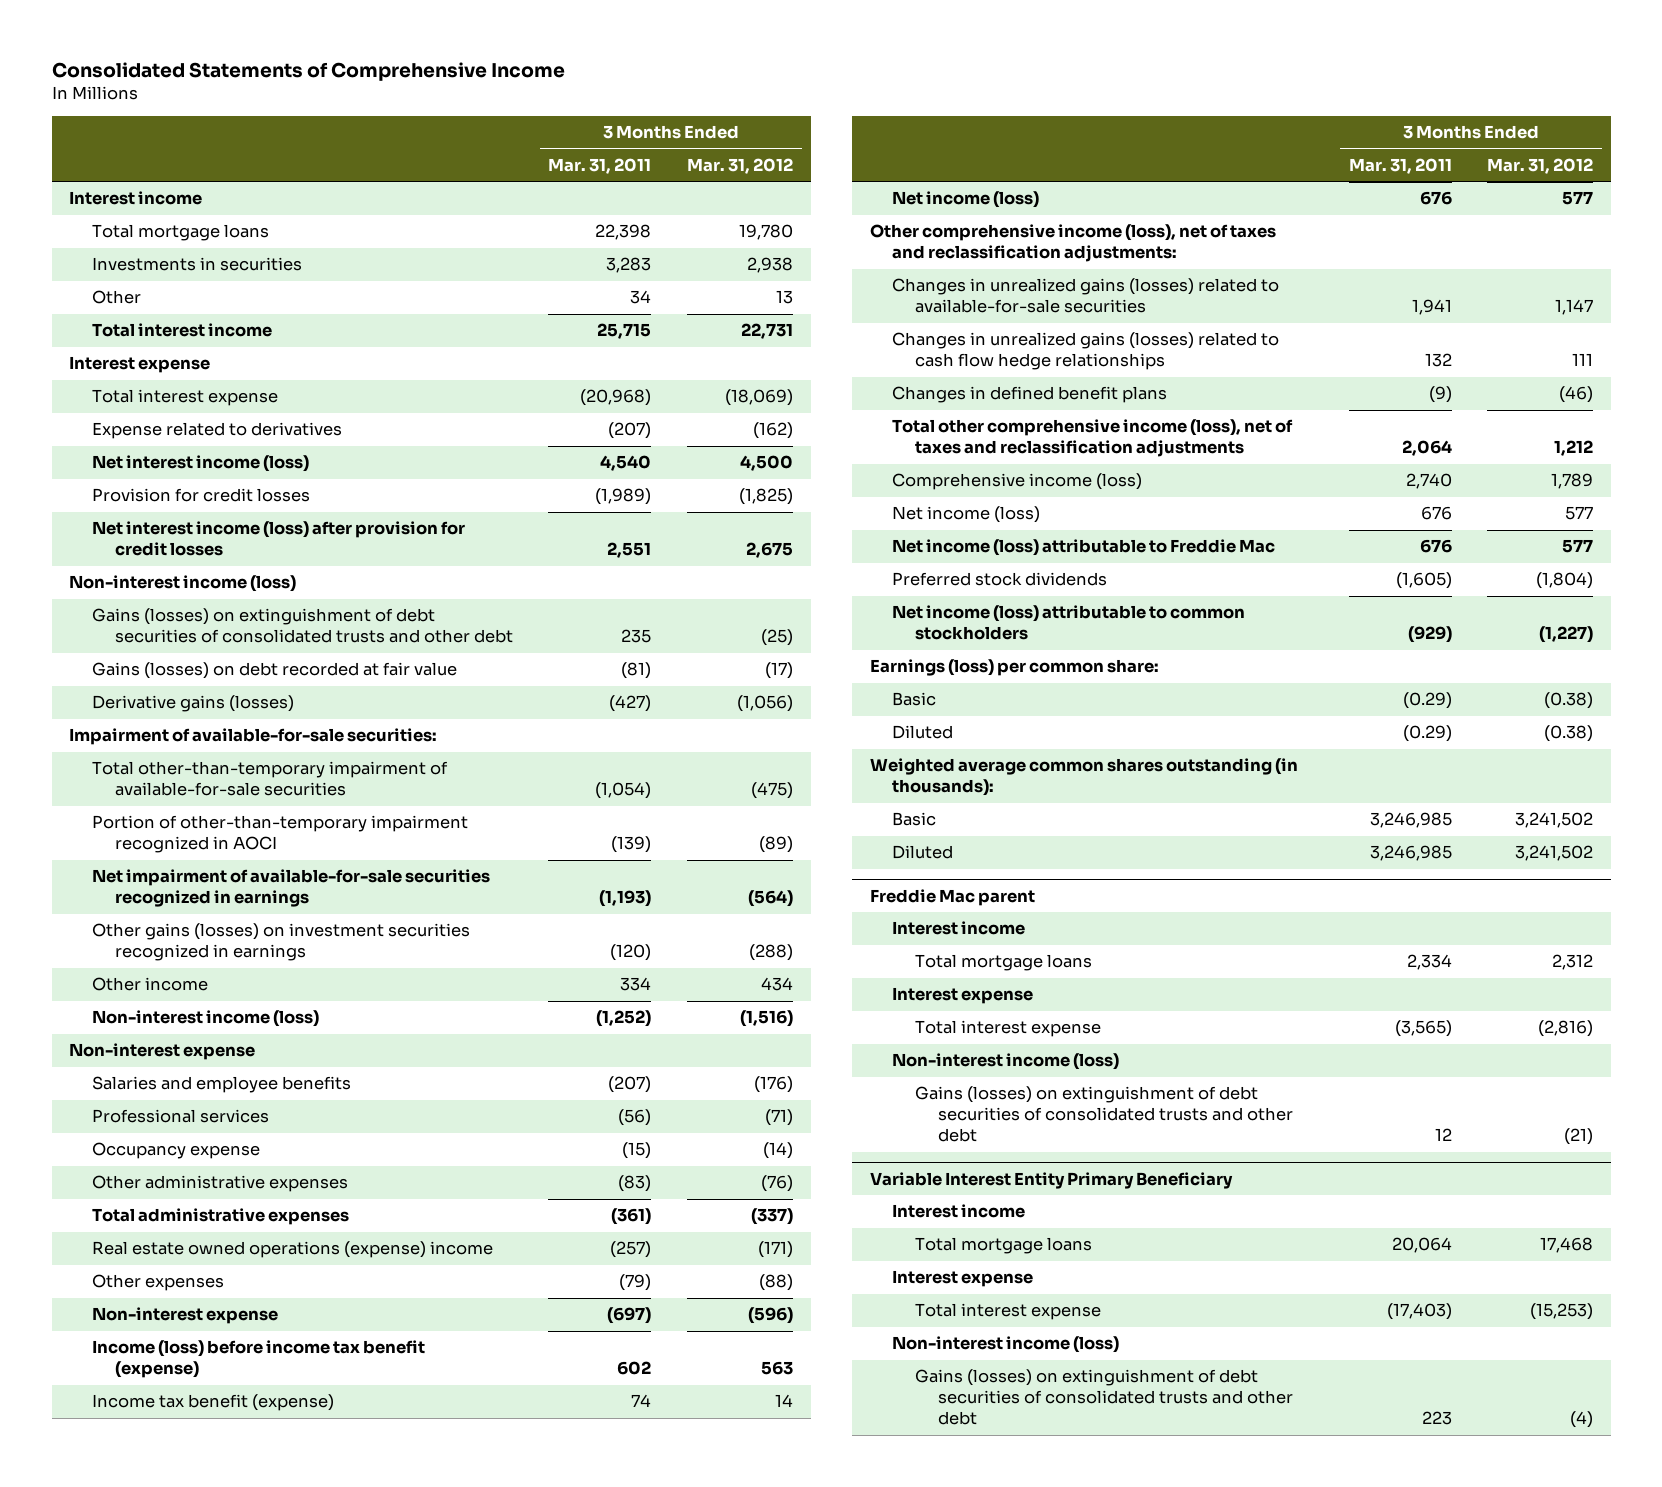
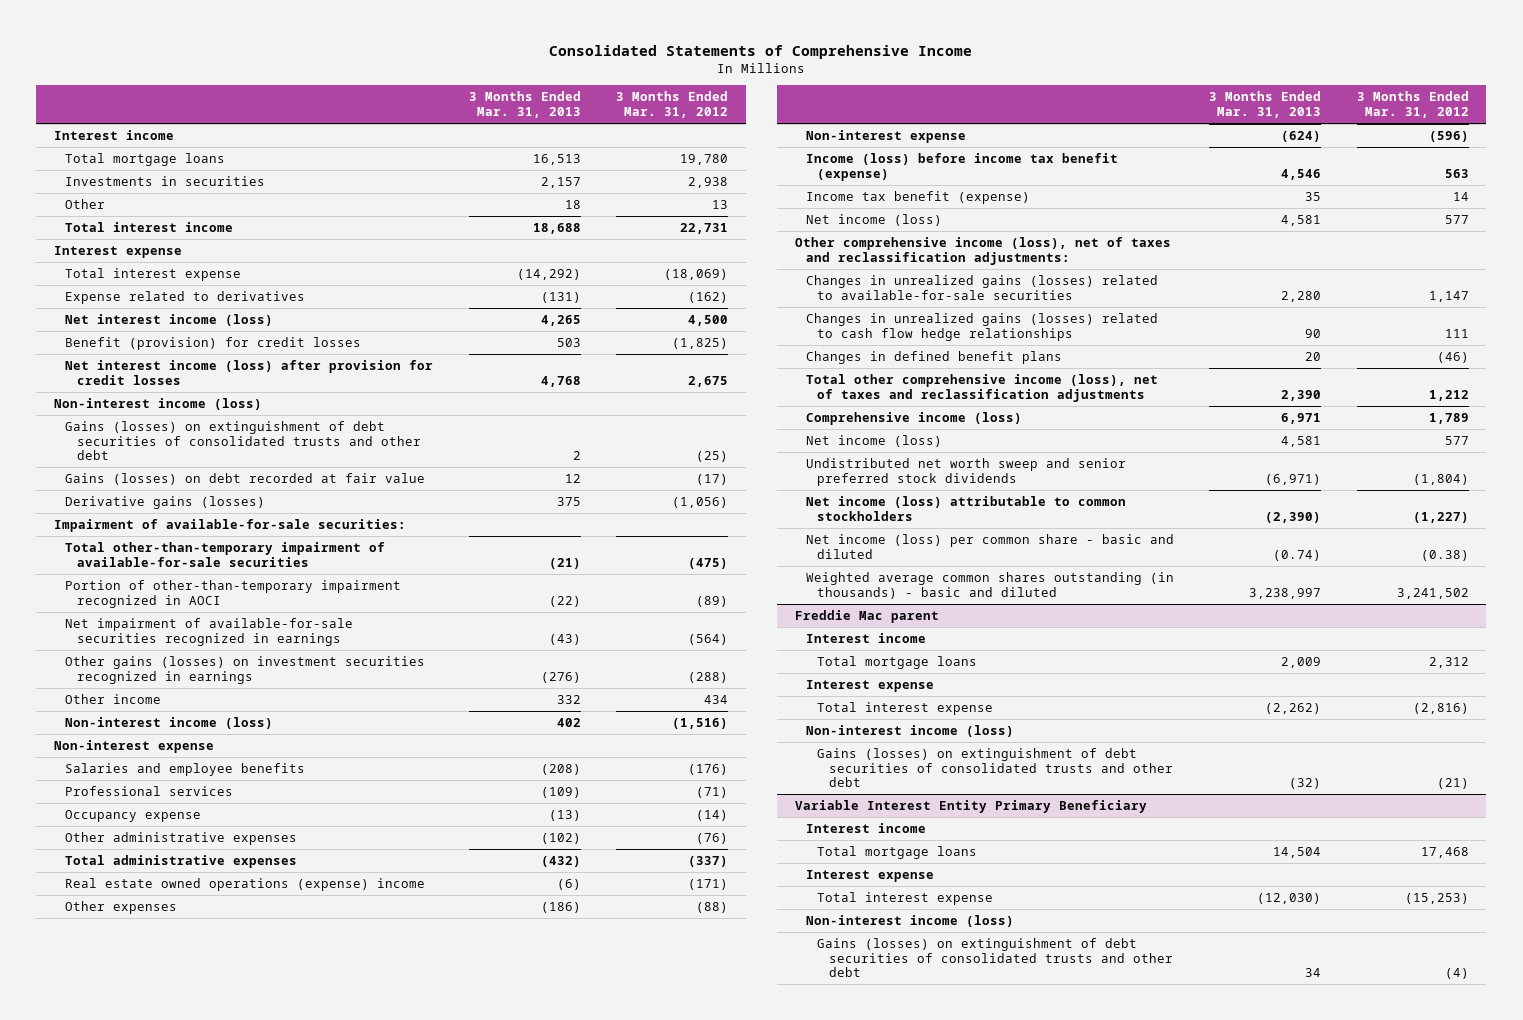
- | 3 Months Ended Mar. 31, 2011 | 3 Months Ended Mar. 31, 2012
+ | 3 Months Ended Mar. 31, 2013 | 3 Months Ended Mar. 31, 2012
- Provision for credit losses | (1,989) | (1,825)
+ Benefit (provision) for credit losses | 503 | (1,825)
- Net income (loss) attributable to Freddie Mac | 676 | 577
- Preferred stock dividends | (1,605) | (1,804)
+ Undistributed net worth sweep and senior preferred stock dividends | (6,971) | (1,804)
- Earnings (loss) per common share:
- Basic | (0.29) | (0.38)
- Diluted | (0.29) | (0.38)
- Weighted average common shares outstanding (in thousands):
- Basic | 3,246,985 | 3,241,502
- Diluted | 3,246,985 | 3,241,502
+ Net income (loss) per common share - basic and diluted | (0.74) | (0.38)
+ Weighted average common shares outstanding (in thousands) - basic and diluted | 3,238,997 | 3,241,502

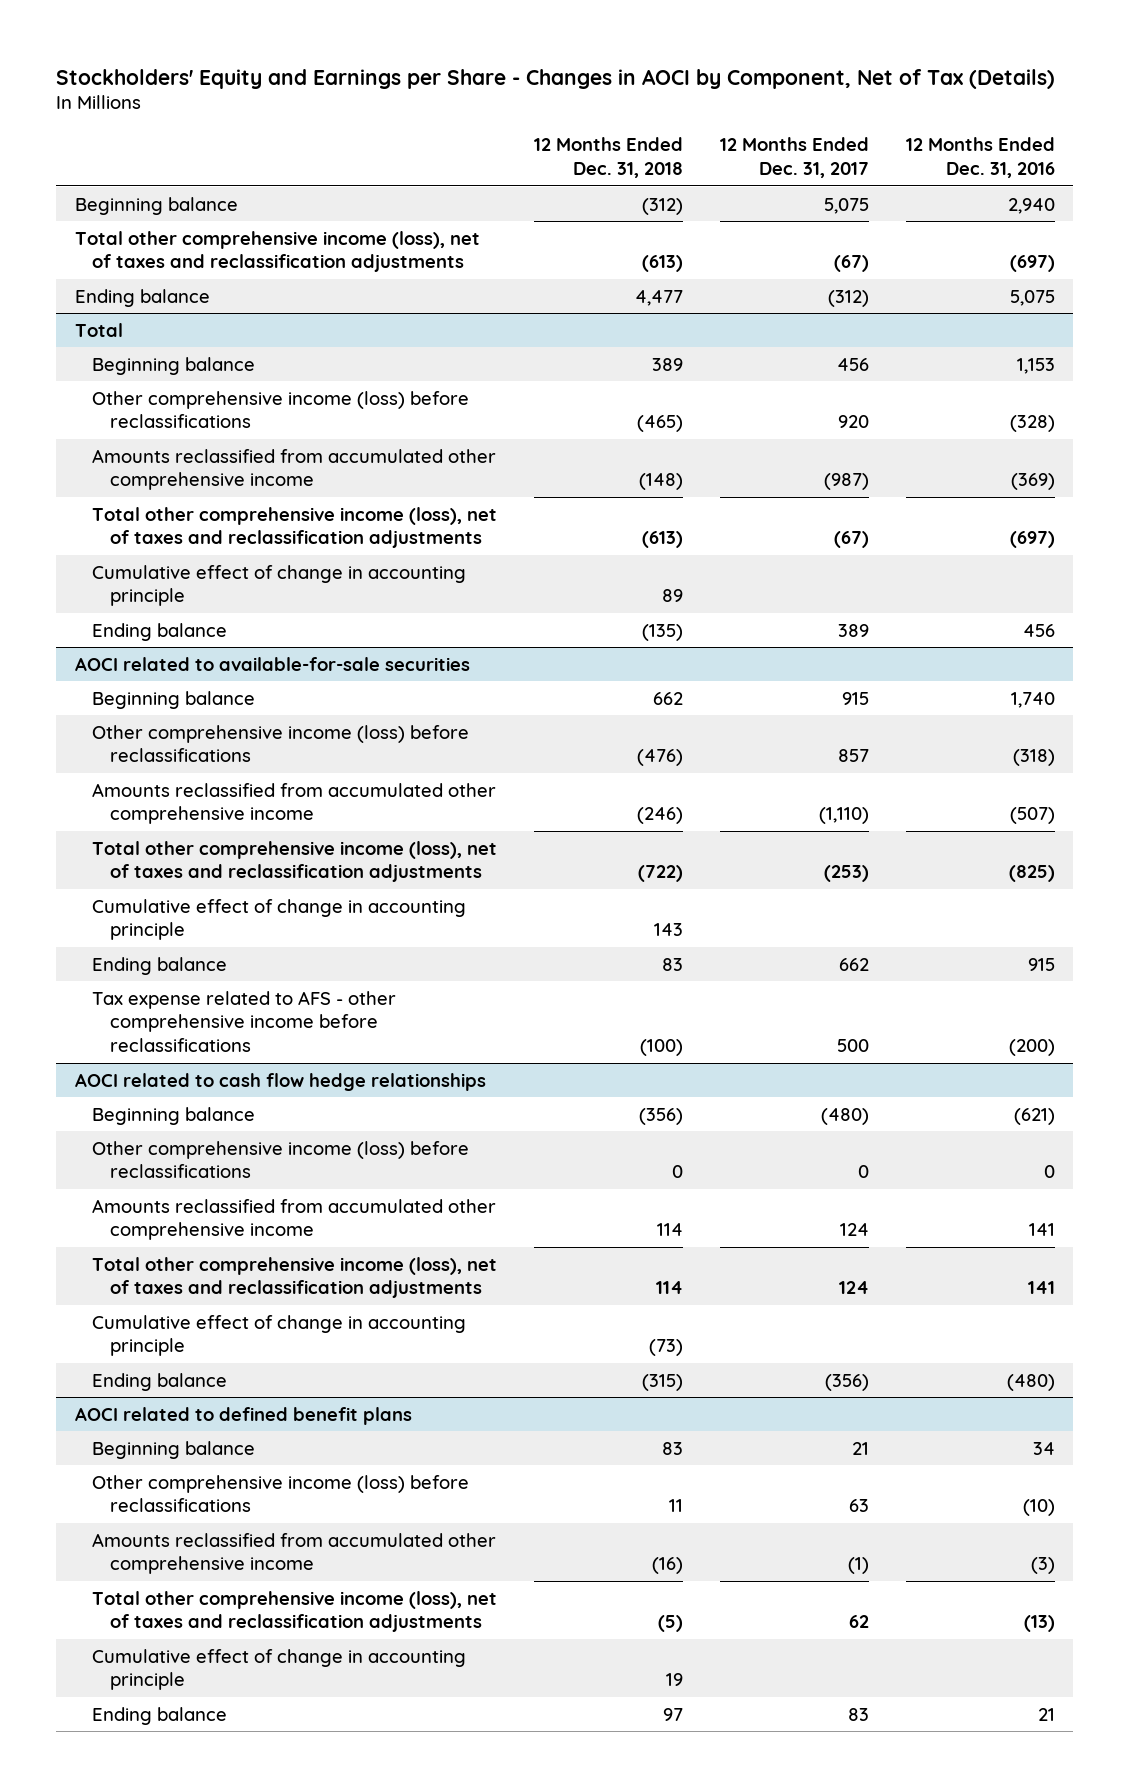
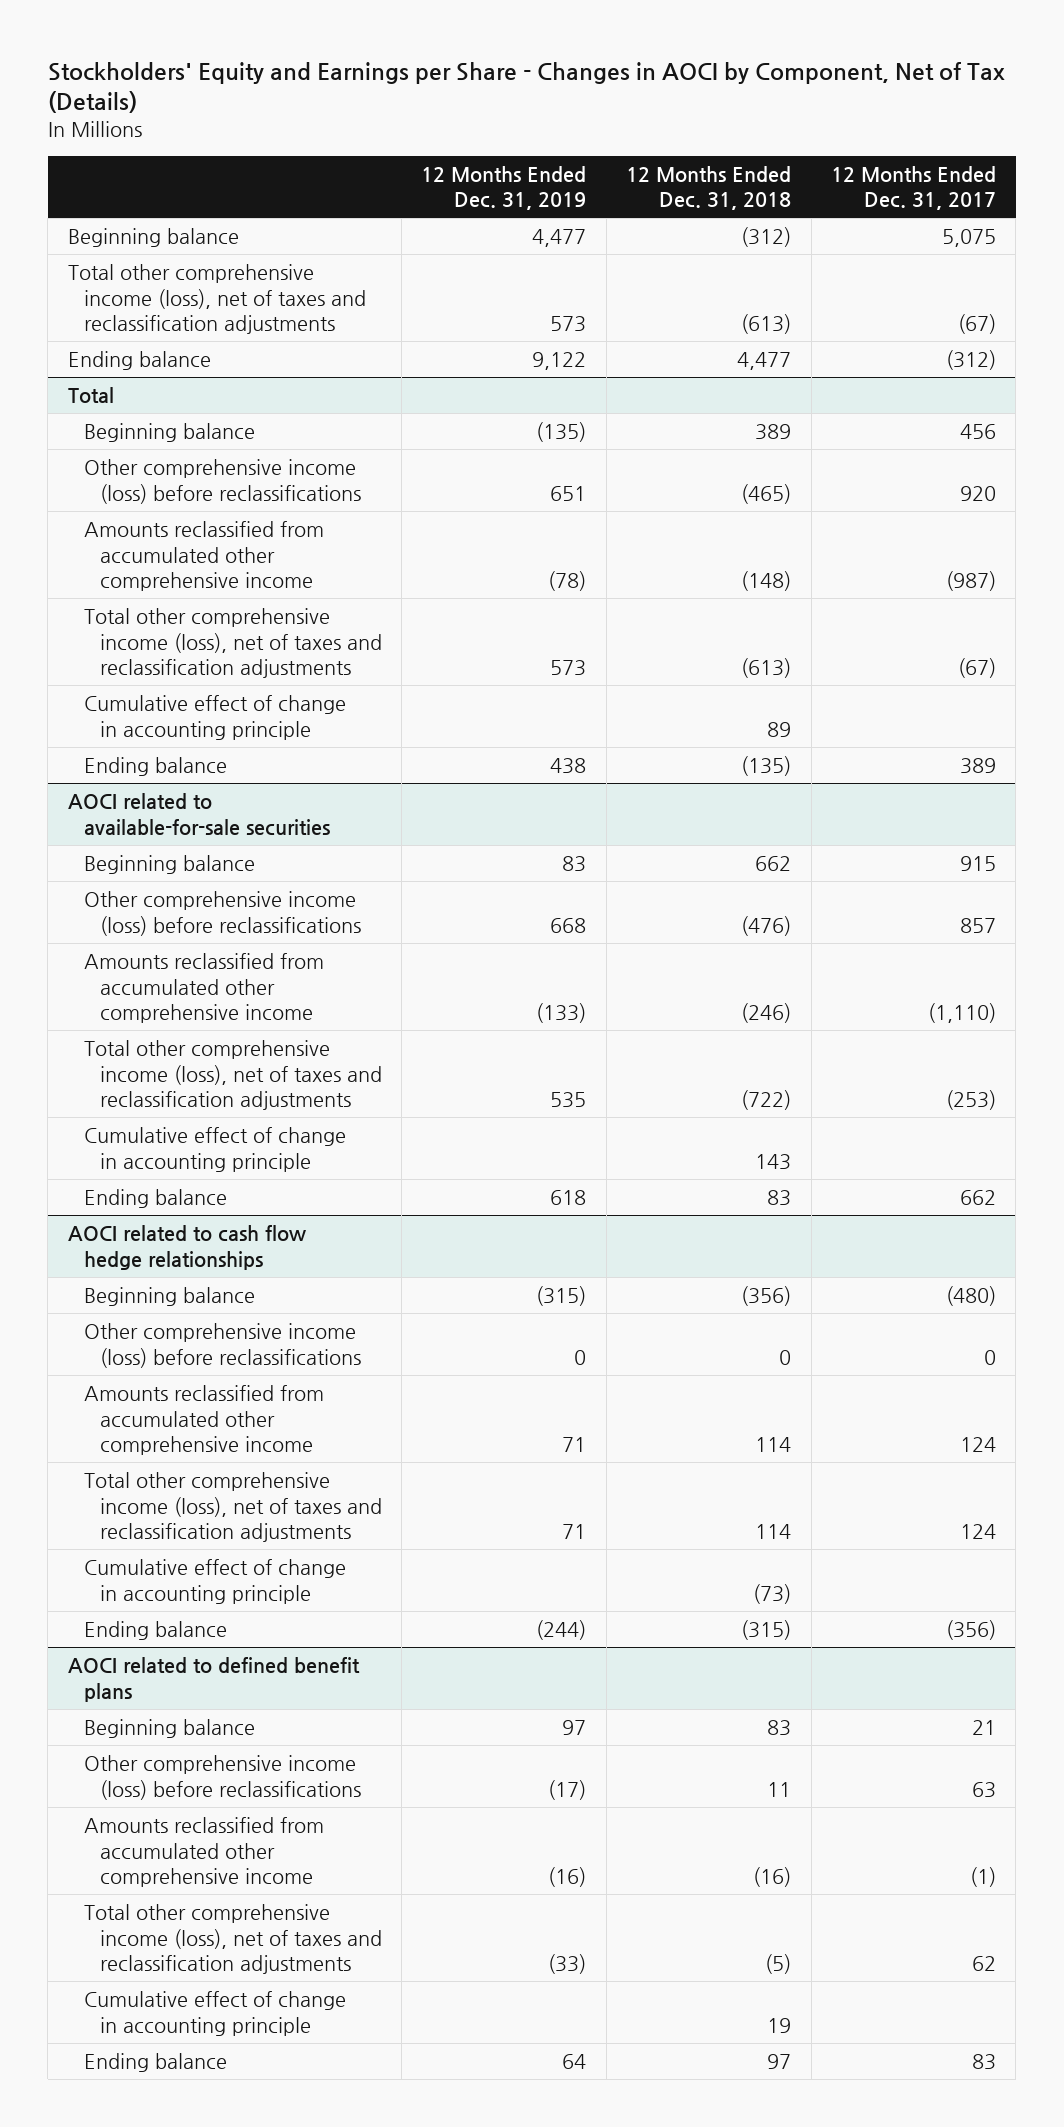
- | 12 Months Ended Dec. 31, 2018 | 12 Months Ended Dec. 31, 2017 | 12 Months Ended Dec. 31, 2016
+ | 12 Months Ended Dec. 31, 2019 | 12 Months Ended Dec. 31, 2018 | 12 Months Ended Dec. 31, 2017
@ AOCI related to available-for-sale securities
- Tax expense related to AFS - other comprehensive income before reclassifications | (100) | 500 | (200)

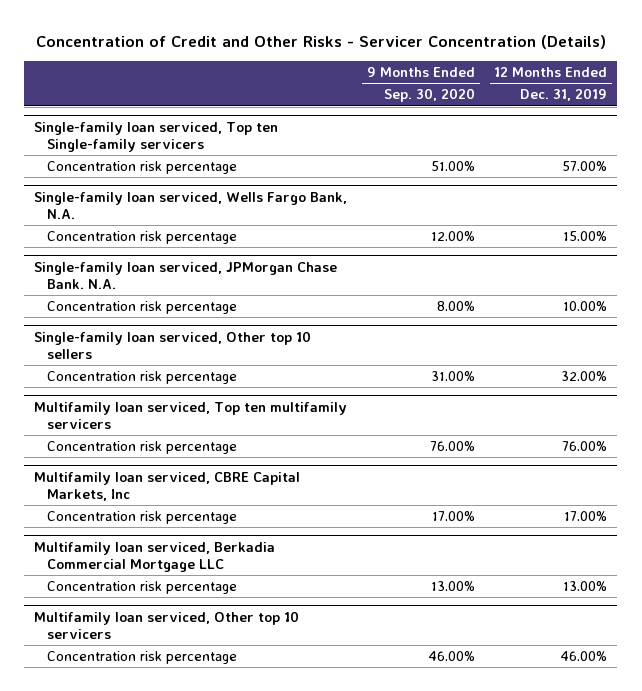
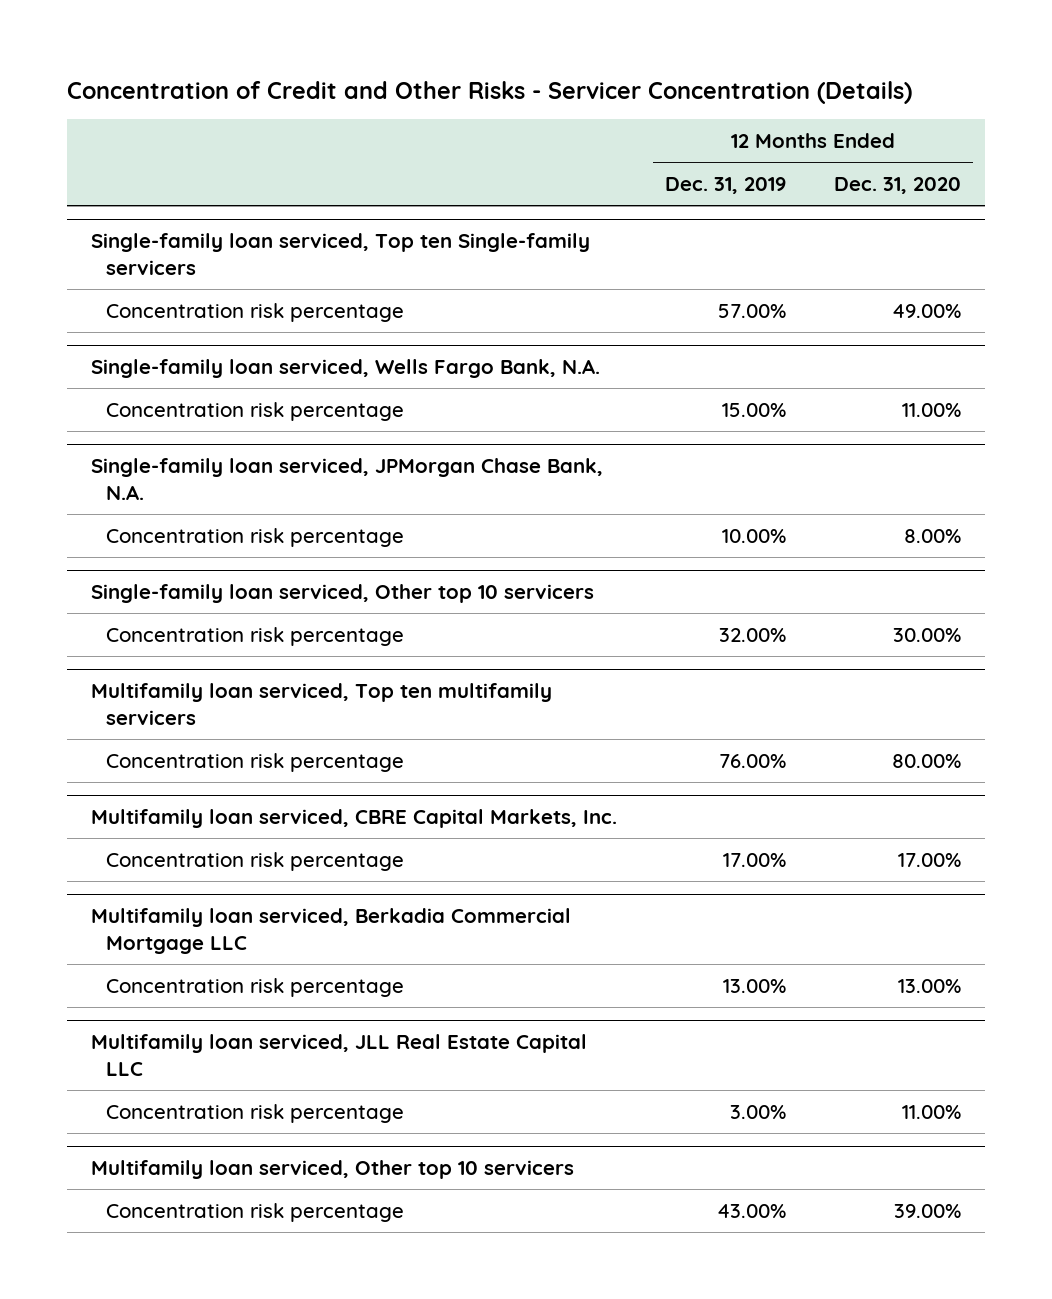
- | 9 Months Ended Sep. 30, 2020 | 12 Months Ended Dec. 31, 2019
+ | 12 Months Ended Dec. 31, 2019 | 12 Months Ended Dec. 31, 2020
- Single-family loan serviced, JPMorgan Chase Bank. N.A.
+ Single-family loan serviced, JPMorgan Chase Bank, N.A.
- Single-family loan serviced, Other top 10 sellers
+ Single-family loan serviced, Other top 10 servicers
- Multifamily loan serviced, CBRE Capital Markets, Inc
+ Multifamily loan serviced, CBRE Capital Markets, Inc.
+ Multifamily loan serviced, JLL Real Estate Capital LLC
+ Concentration risk percentage | 3.00% | 11.00%
@ Multifamily loan serviced, Other top 10 servicers
- Concentration risk percentage | 46.00% | 46.00%
+ Concentration risk percentage | 43.00% | 39.00%

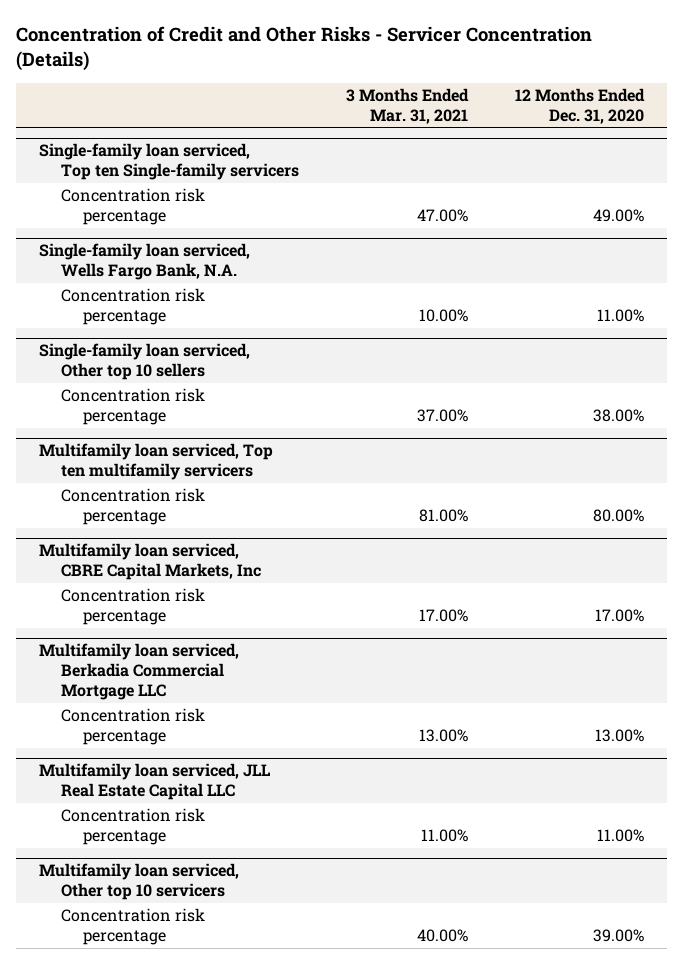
- | 12 Months Ended Dec. 31, 2019 | 12 Months Ended Dec. 31, 2020
+ | 3 Months Ended Mar. 31, 2021 | 12 Months Ended Dec. 31, 2020
- Single-family loan serviced, JPMorgan Chase Bank, N.A.
- Concentration risk percentage | 10.00% | 8.00%
- Single-family loan serviced, Other top 10 servicers
- Concentration risk percentage | 32.00% | 30.00%
+ Single-family loan serviced, Other top 10 sellers
+ Concentration risk percentage | 37.00% | 38.00%
- Multifamily loan serviced, CBRE Capital Markets, Inc.
+ Multifamily loan serviced, CBRE Capital Markets, Inc

